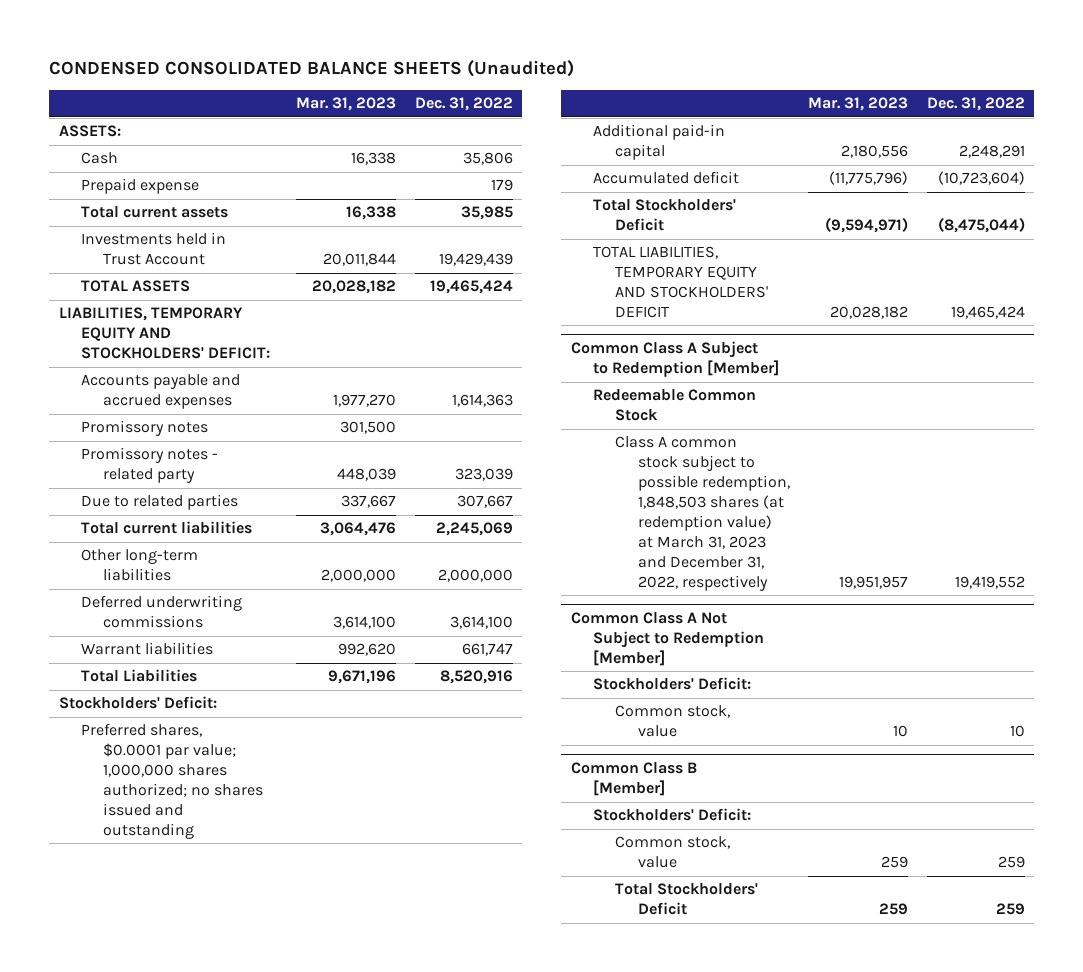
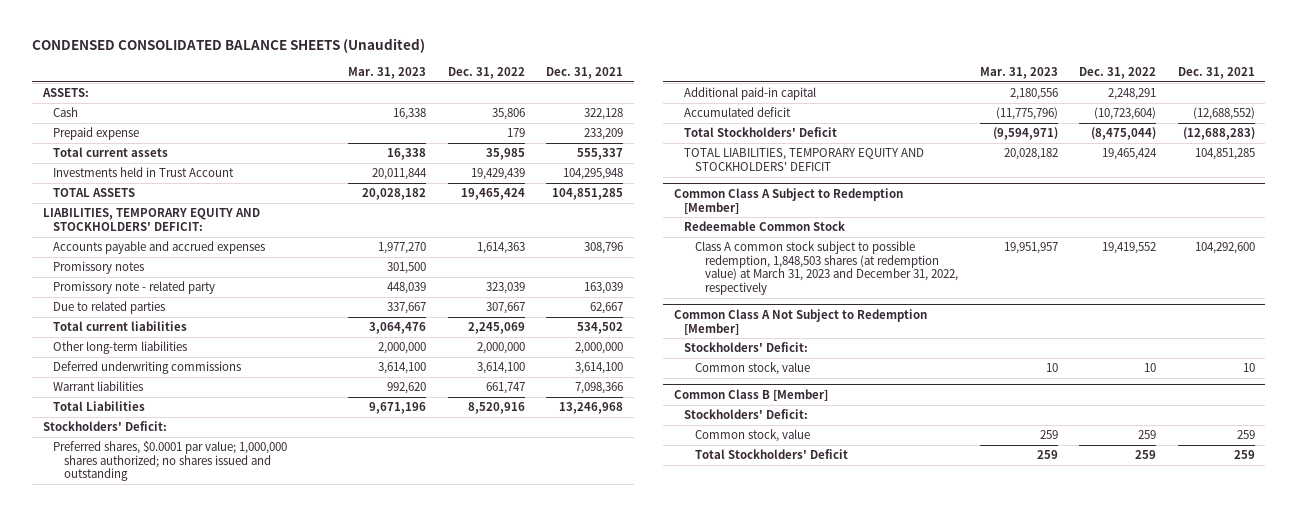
- | Mar. 31, 2023 | Dec. 31, 2022
+ | Mar. 31, 2023 | Dec. 31, 2022 | Dec. 31, 2021
- Promissory notes - related party | 448,039 | 323,039
+ Promissory note - related party | 448,039 | 323,039 | 163,039

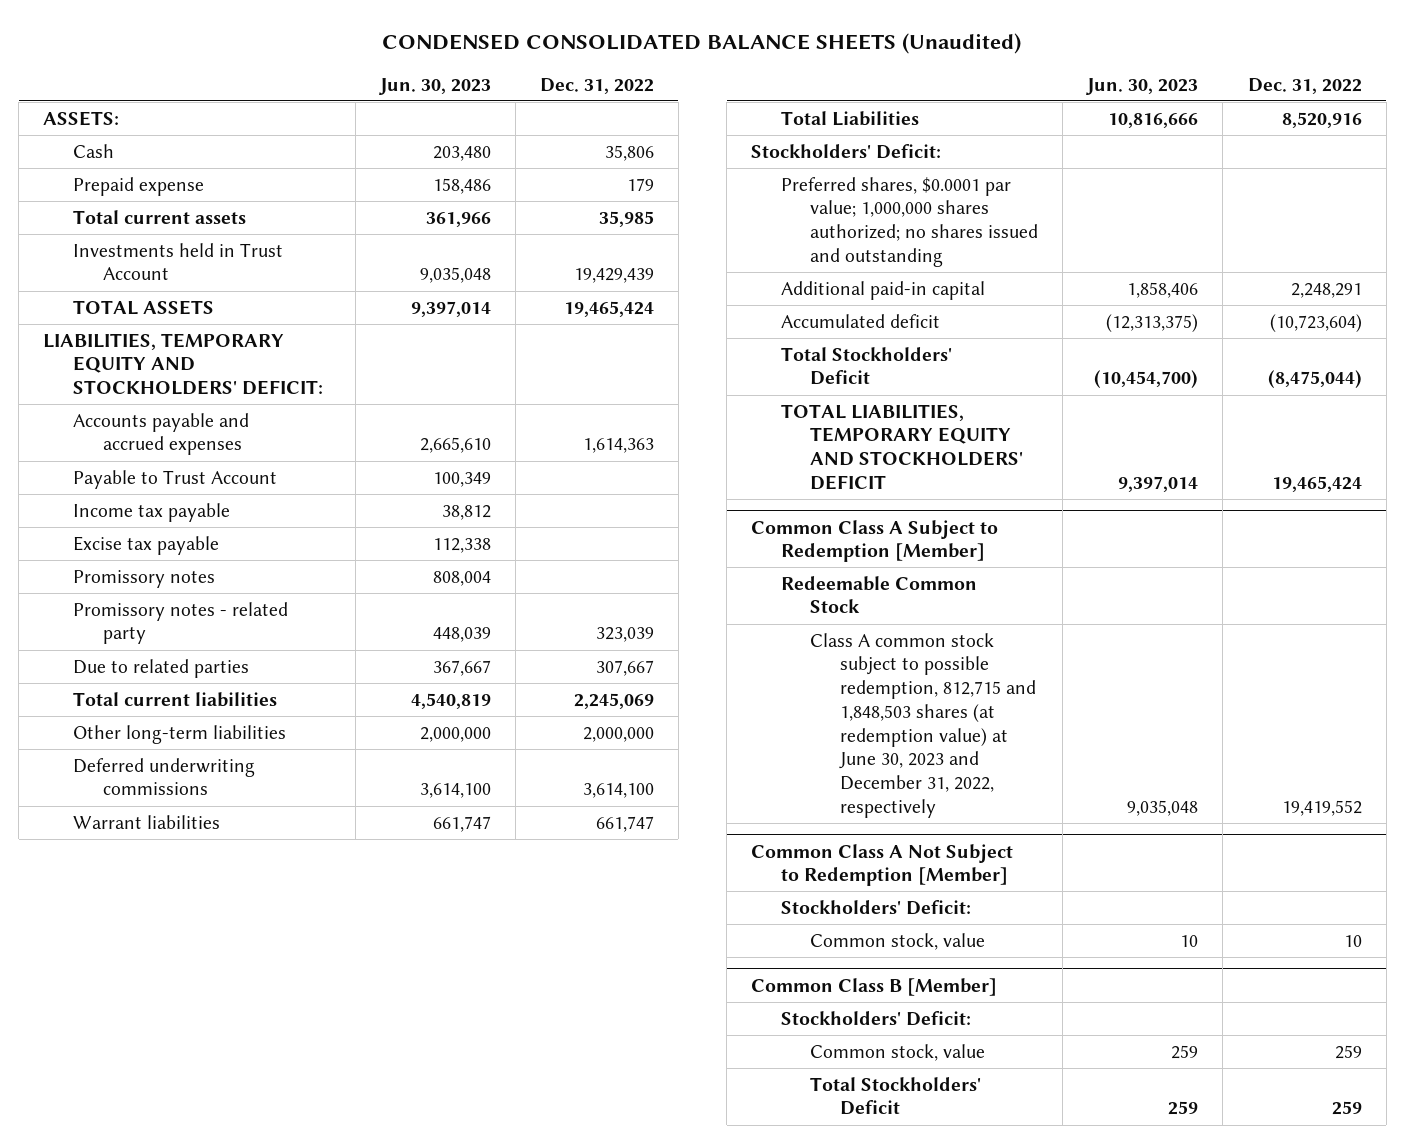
- | Mar. 31, 2023 | Dec. 31, 2022 | Dec. 31, 2021
+ | Jun. 30, 2023 | Dec. 31, 2022
+ Payable to Trust Account | 100,349 |
+ Income tax payable | 38,812 |
+ Excise tax payable | 112,338 |
- Promissory note - related party | 448,039 | 323,039 | 163,039
+ Promissory notes - related party | 448,039 | 323,039
@ Common Class A Subject to Redemption [Member]
- Class A common stock subject to possible redemption, 1,848,503 shares (at redemption value) at March 31, 2023 and December 31, 2022, respectively | 19,951,957 | 19,419,552 | 104,292,600
+ Class A common stock subject to possible redemption, 812,715 and 1,848,503 shares (at redemption value) at June 30, 2023 and December 31, 2022, respectively | 9,035,048 | 19,419,552

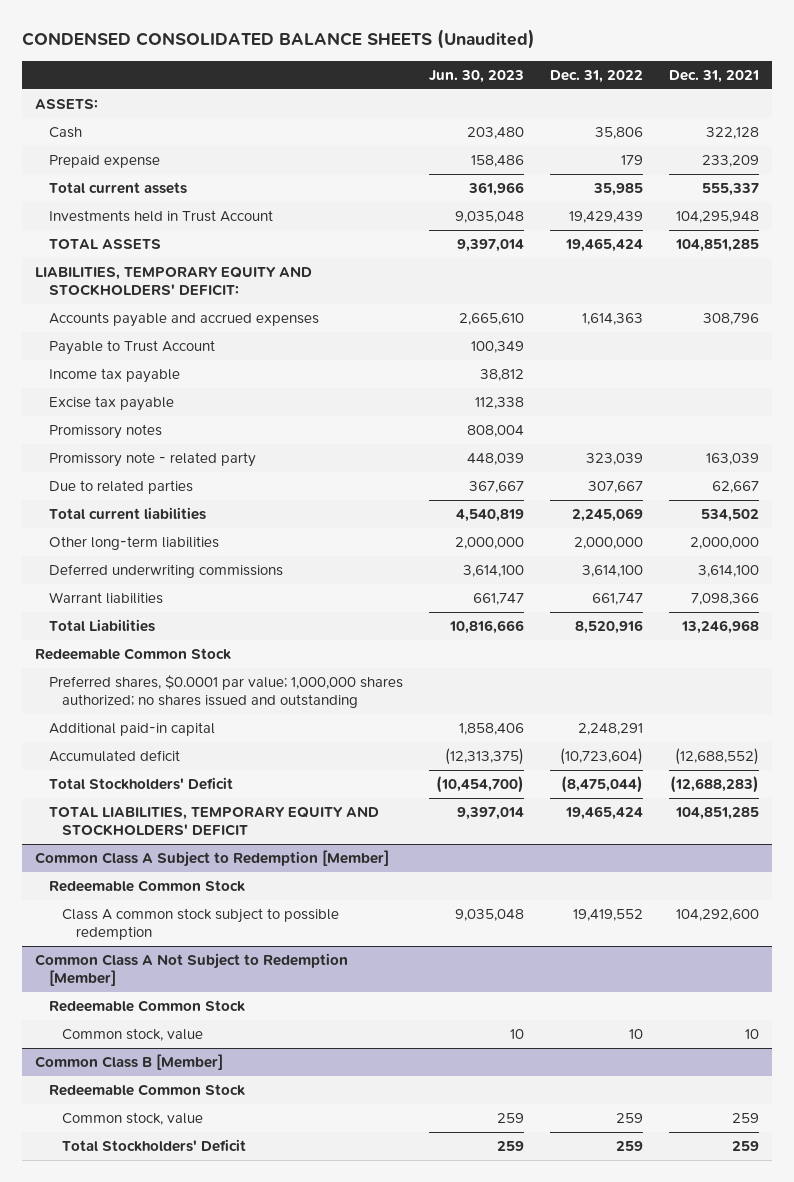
- | Jun. 30, 2023 | Dec. 31, 2022
+ | Jun. 30, 2023 | Dec. 31, 2022 | Dec. 31, 2021
- Promissory notes - related party | 448,039 | 323,039
+ Promissory note - related party | 448,039 | 323,039 | 163,039
- Stockholders' Deficit:
+ Redeemable Common Stock
@ Common Class A Subject to Redemption [Member]
- Class A common stock subject to possible redemption, 812,715 and 1,848,503 shares (at redemption value) at June 30, 2023 and December 31, 2022, respectively | 9,035,048 | 19,419,552
+ Class A common stock subject to possible redemption | 9,035,048 | 19,419,552 | 104,292,600
@ Common Class A Not Subject to Redemption [Member]
- Stockholders' Deficit:
+ Redeemable Common Stock
@ Common Class B [Member]
- Stockholders' Deficit:
+ Redeemable Common Stock

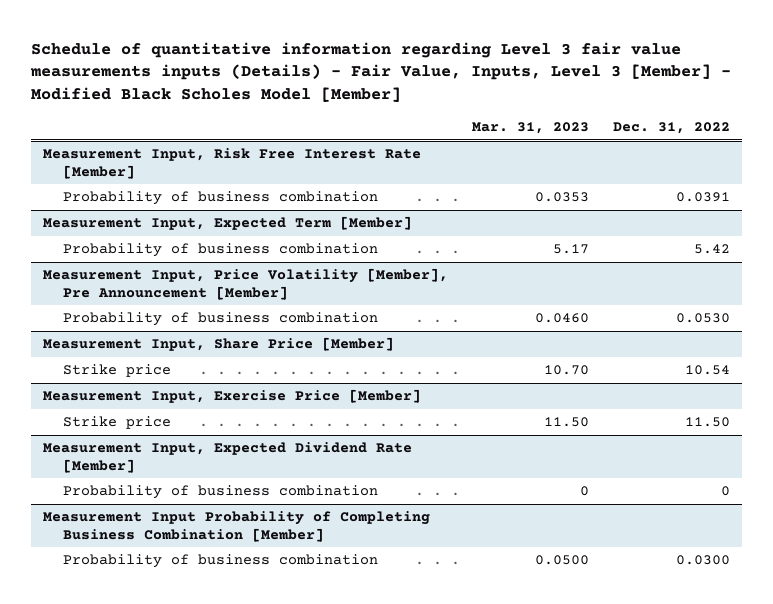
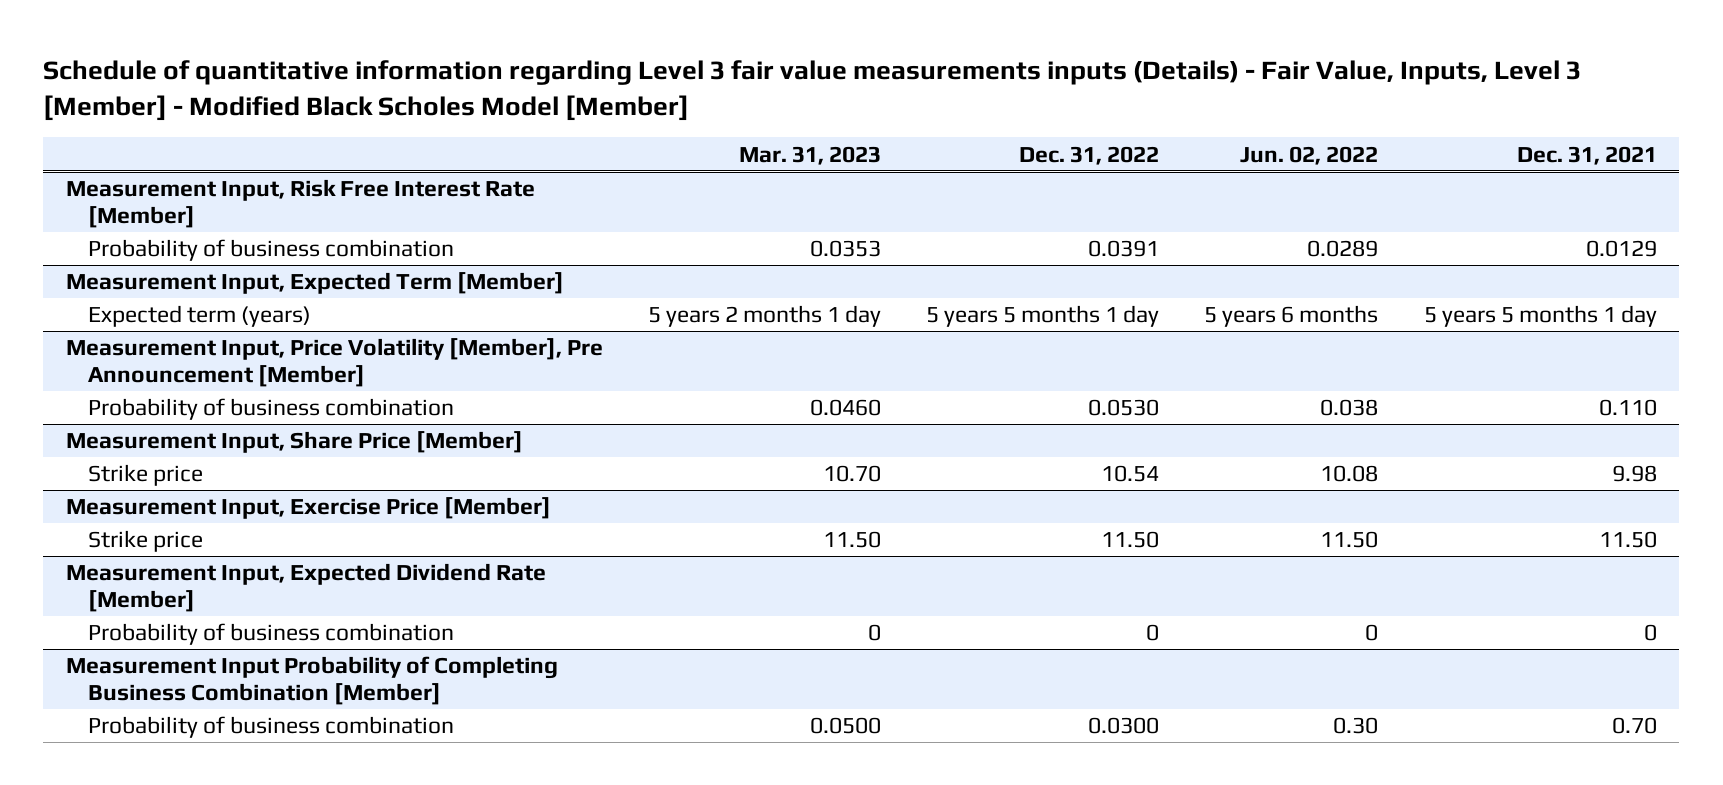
- | Mar. 31, 2023 | Dec. 31, 2022
+ | Mar. 31, 2023 | Dec. 31, 2022 | Jun. 02, 2022 | Dec. 31, 2021
@ Measurement Input, Expected Term [Member]
- Probability of business combination | 5.17 | 5.42
+ Expected term (years) | 5 years 2 months 1 day | 5 years 5 months 1 day | 5 years 6 months | 5 years 5 months 1 day

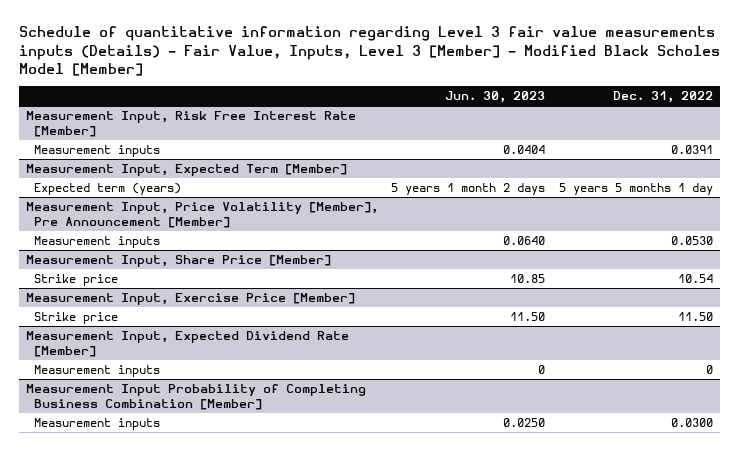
- | Mar. 31, 2023 | Dec. 31, 2022 | Jun. 02, 2022 | Dec. 31, 2021
+ | Jun. 30, 2023 | Dec. 31, 2022
@ Measurement Input, Risk Free Interest Rate [Member]
- Probability of business combination | 0.0353 | 0.0391 | 0.0289 | 0.0129
+ Measurement inputs | 0.0404 | 0.0391
@ Measurement Input, Price Volatility [Member], Pre Announcement [Member]
- Probability of business combination | 0.0460 | 0.0530 | 0.038 | 0.110
+ Measurement inputs | 0.0640 | 0.0530
@ Measurement Input, Expected Dividend Rate [Member]
- Probability of business combination | 0 | 0 | 0 | 0
+ Measurement inputs | 0 | 0
@ Measurement Input Probability of Completing Business Combination [Member]
- Probability of business combination | 0.0500 | 0.0300 | 0.30 | 0.70
+ Measurement inputs | 0.0250 | 0.0300

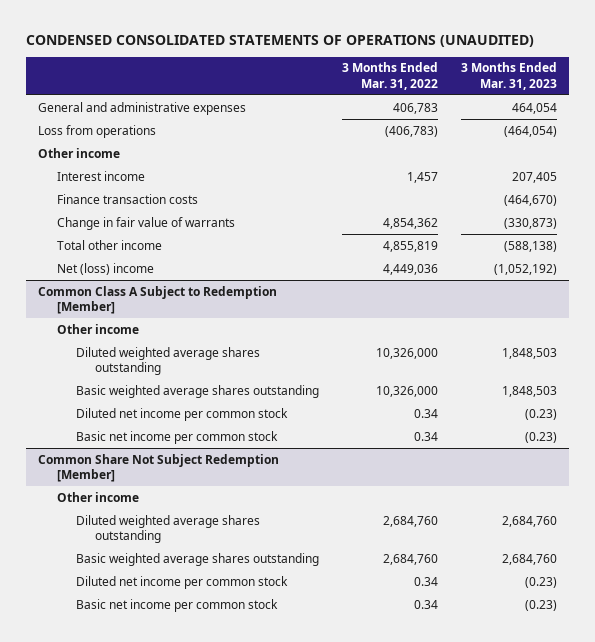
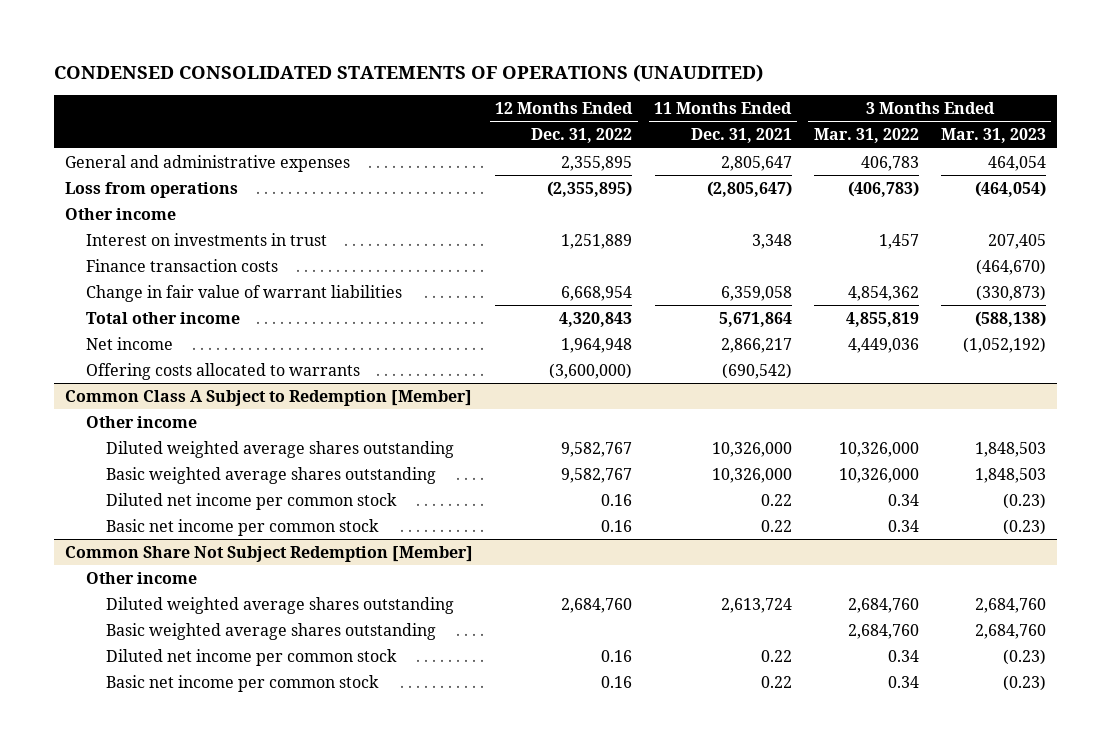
- | 3 Months Ended Mar. 31, 2022 | 3 Months Ended Mar. 31, 2023
+ | 12 Months Ended Dec. 31, 2022 | 11 Months Ended Dec. 31, 2021 | 3 Months Ended Mar. 31, 2022 | 3 Months Ended Mar. 31, 2023
- Interest income | 1,457 | 207,405
+ Interest on investments in trust | 1,251,889 | 3,348 | 1,457 | 207,405
- Change in fair value of warrants | 4,854,362 | (330,873)
+ Change in fair value of warrant liabilities | 6,668,954 | 6,359,058 | 4,854,362 | (330,873)
- Net (loss) income | 4,449,036 | (1,052,192)
+ Net income | 1,964,948 | 2,866,217 | 4,449,036 | (1,052,192)
+ Offering costs allocated to warrants | (3,600,000) | (690,542) | |

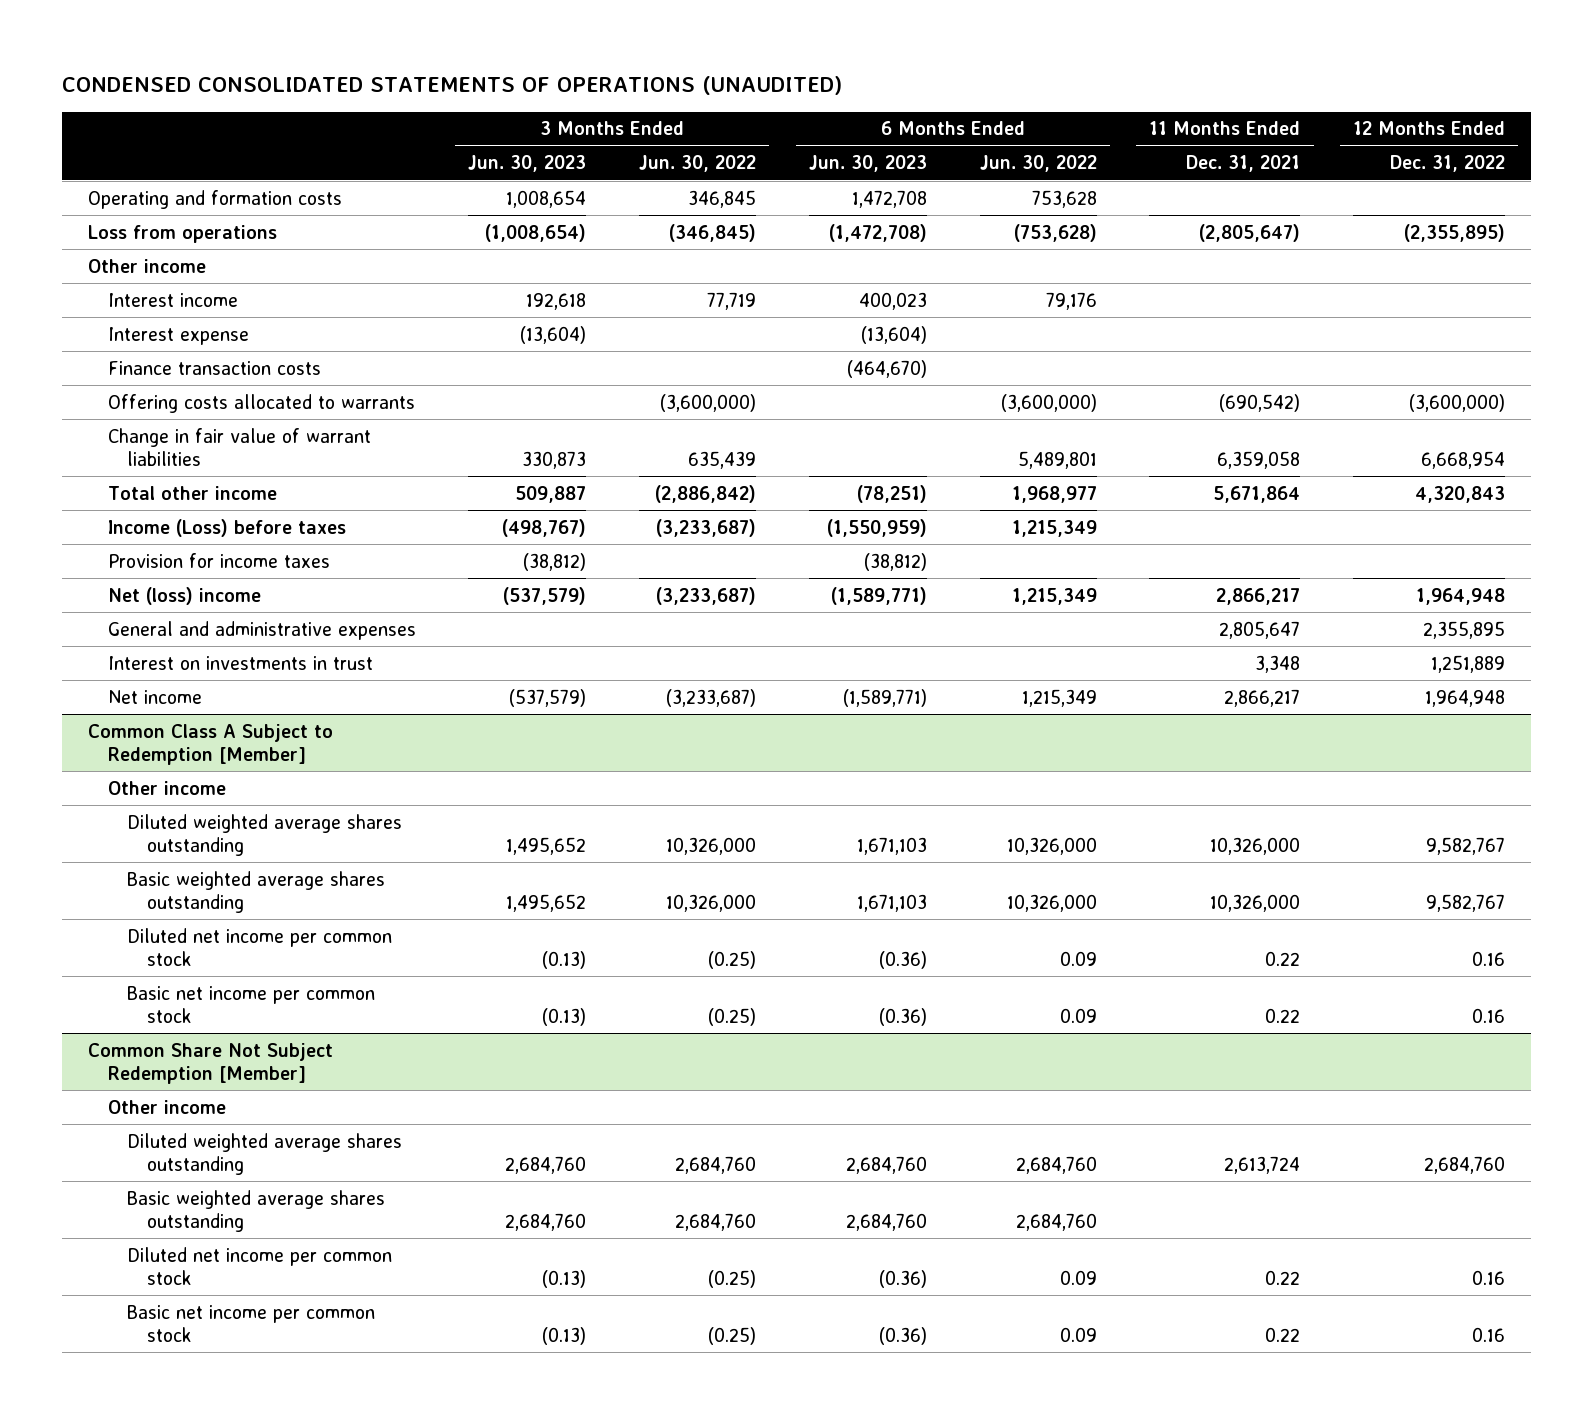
- | 12 Months Ended Dec. 31, 2022 | 11 Months Ended Dec. 31, 2021 | 3 Months Ended Mar. 31, 2022 | 3 Months Ended Mar. 31, 2023
+ | 3 Months Ended Jun. 30, 2023 | 3 Months Ended Jun. 30, 2022 | 6 Months Ended Jun. 30, 2023 | 6 Months Ended Jun. 30, 2022 | 11 Months Ended Dec. 31, 2021 | 12 Months Ended Dec. 31, 2022
+ Operating and formation costs | 1,008,654 | 346,845 | 1,472,708 | 753,628 | |
+ Interest income | 192,618 | 77,719 | 400,023 | 79,176 | |
+ Interest expense | (13,604) | | (13,604) | | |
moved up: Offering costs allocated to warrants | | (3,600,000) | | (3,600,000) | (690,542) | (3,600,000)
+ Income (Loss) before taxes | (498,767) | (3,233,687) | (1,550,959) | 1,215,349 | |
+ Provision for income taxes | (38,812) | | (38,812) | | |
+ Net (loss) income | (537,579) | (3,233,687) | (1,589,771) | 1,215,349 | 2,866,217 | 1,964,948
moved down: General and administrative expenses | | | | | 2,805,647 | 2,355,895
moved down: Interest on investments in trust | | | | | 3,348 | 1,251,889

